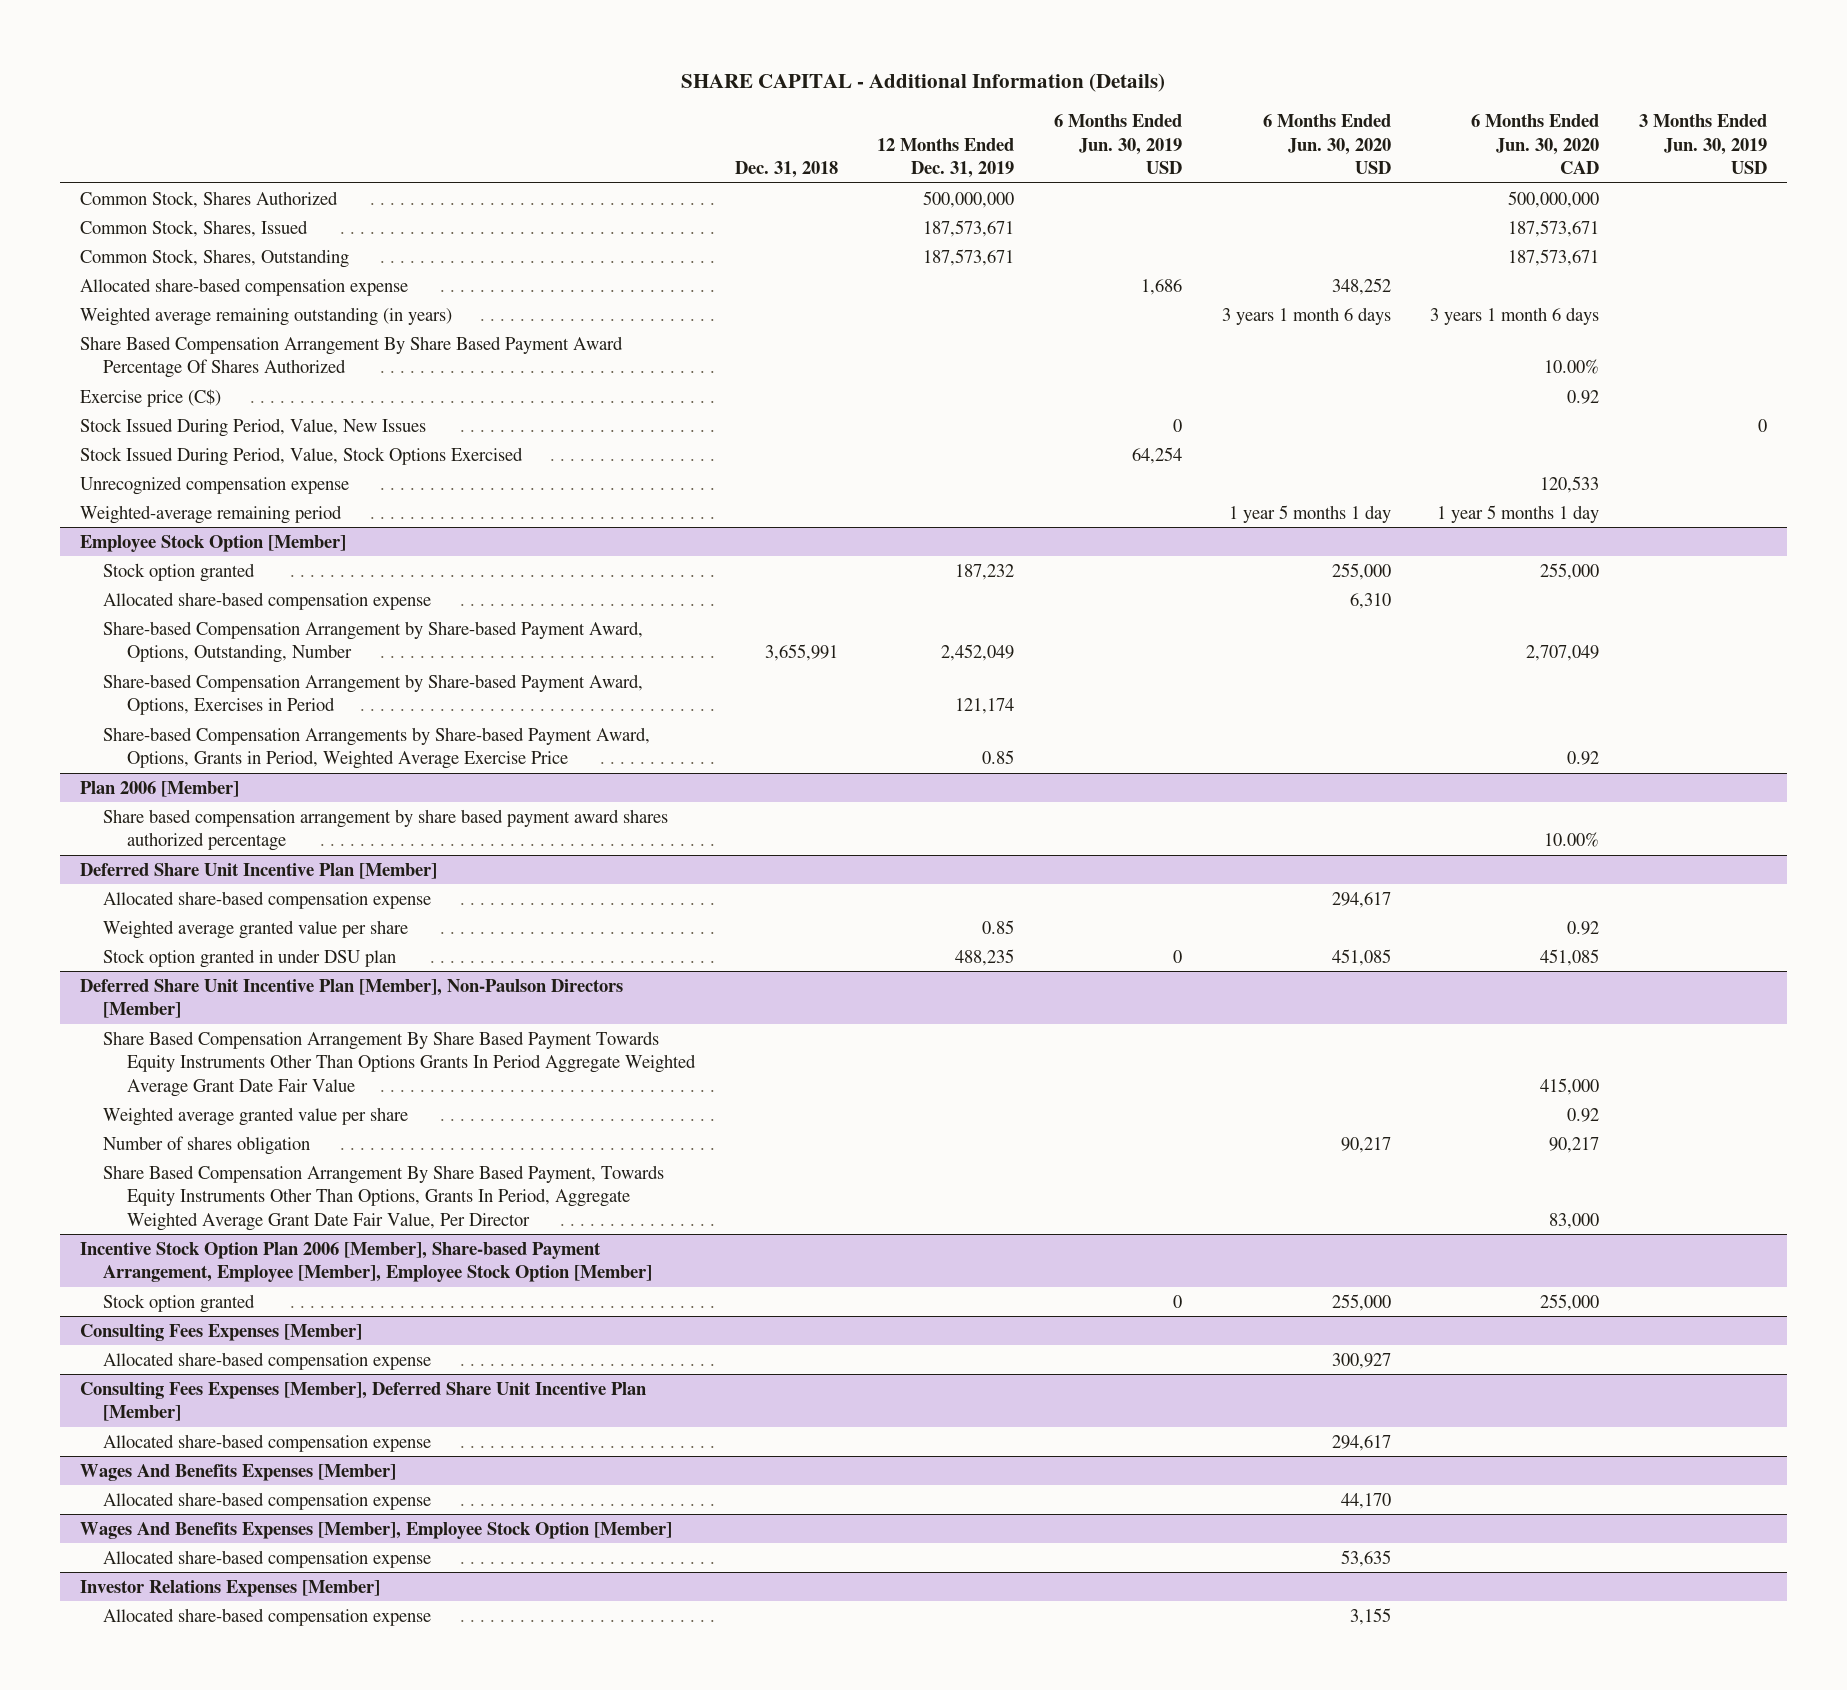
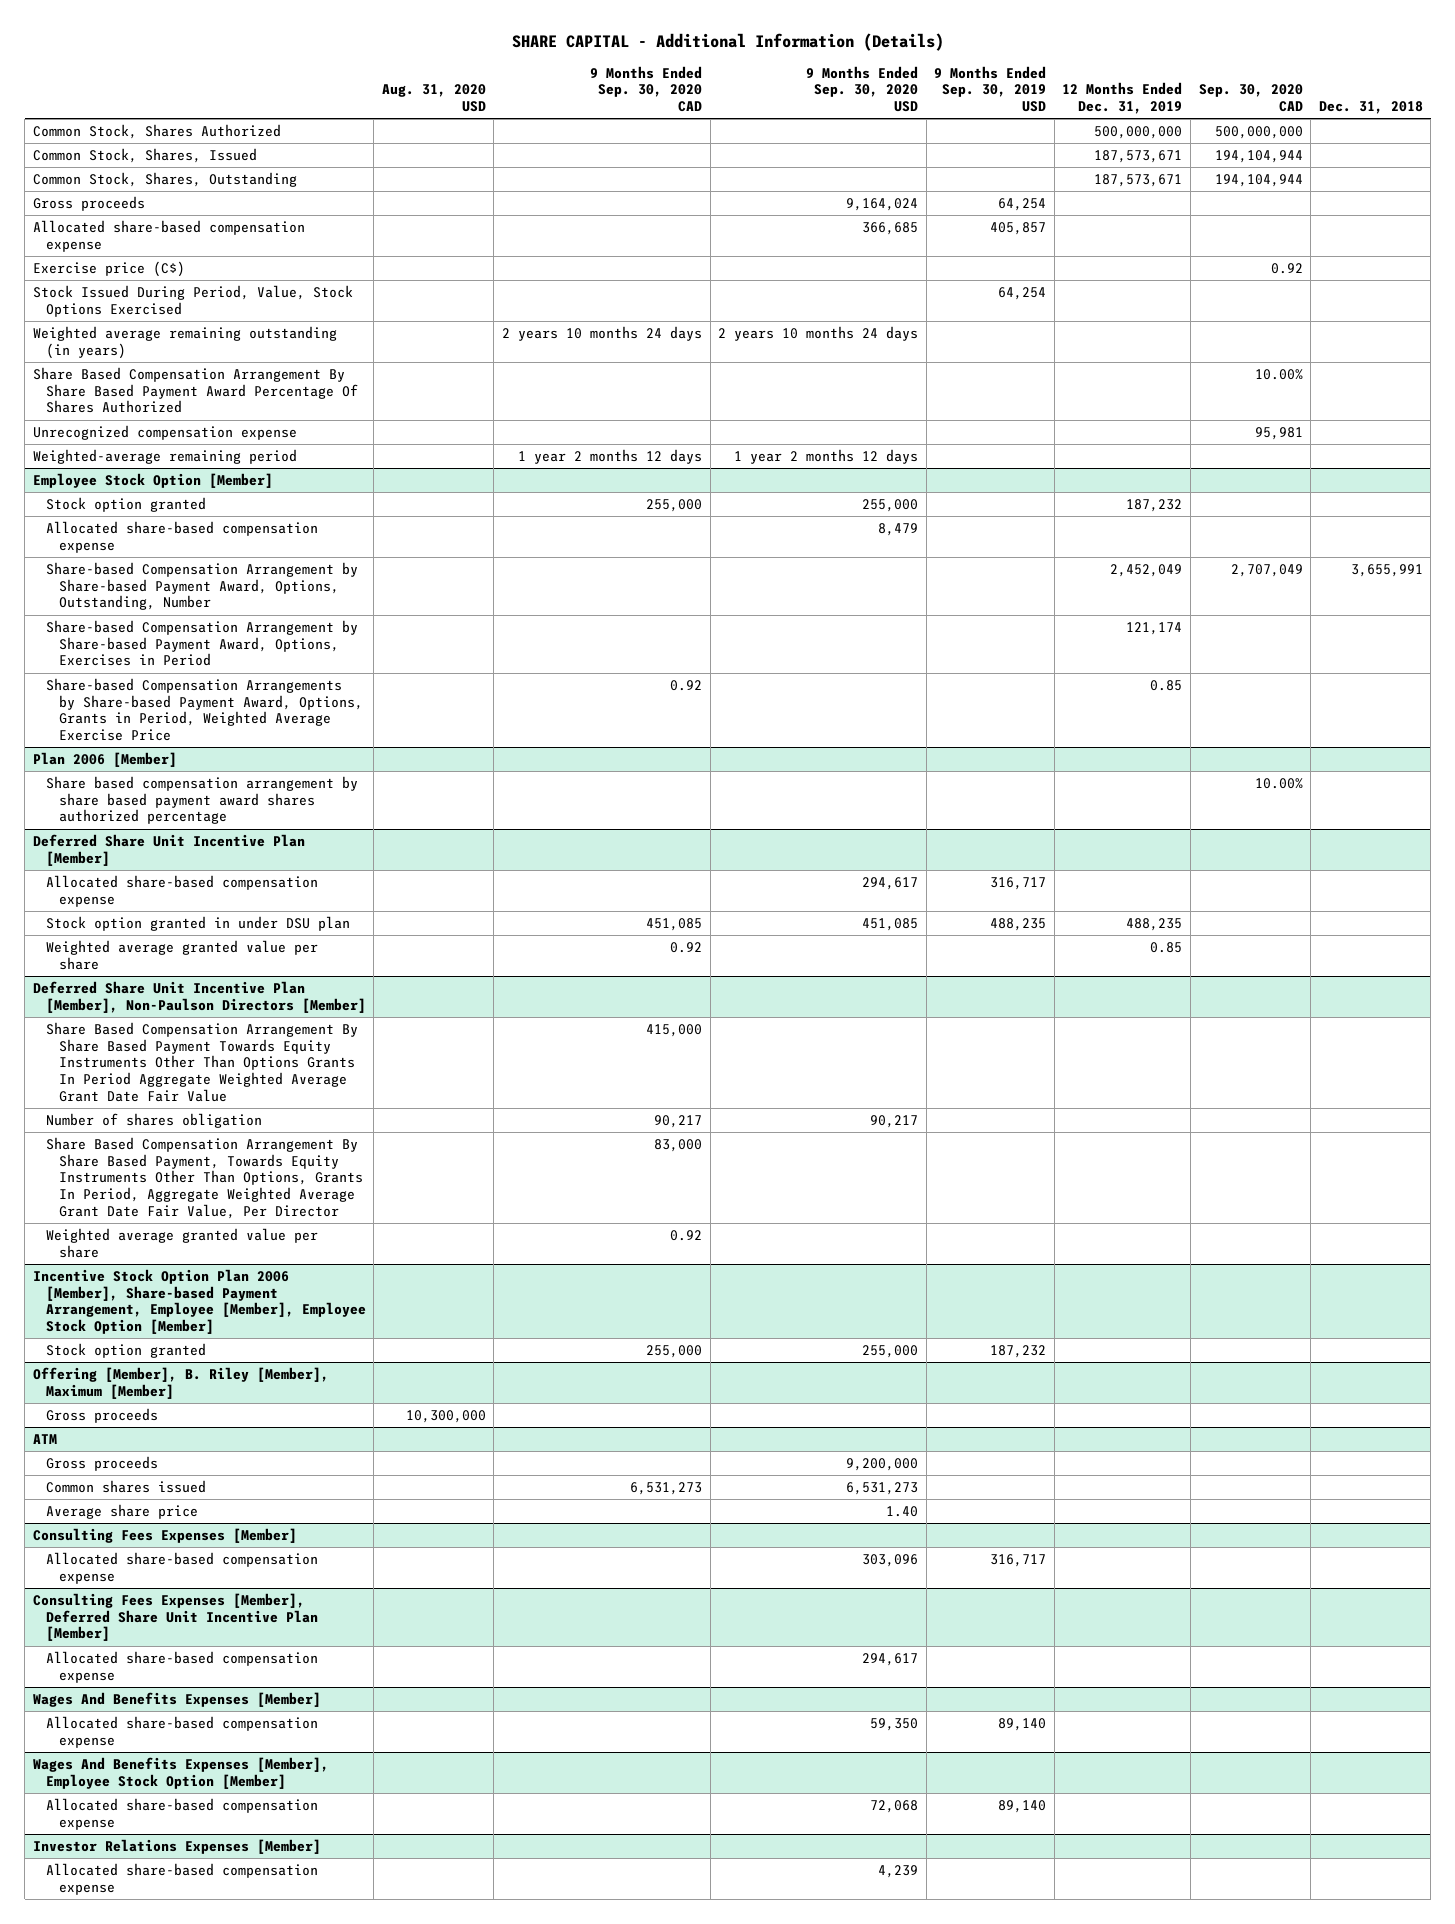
- | Dec. 31, 2018 | 12 Months Ended Dec. 31, 2019 | 6 Months Ended Jun. 30, 2019 USD | 6 Months Ended Jun. 30, 2020 USD | 6 Months Ended Jun. 30, 2020 CAD | 3 Months Ended Jun. 30, 2019 USD
+ | Aug. 31, 2020 USD | 9 Months Ended Sep. 30, 2020 CAD | 9 Months Ended Sep. 30, 2020 USD | 9 Months Ended Sep. 30, 2019 USD | 12 Months Ended Dec. 31, 2019 | Sep. 30, 2020 CAD | Dec. 31, 2018
+ Gross proceeds | | | 9,164,024 | 64,254 | | |
- Stock Issued During Period, Value, New Issues | | | 0 | | | 0
moved down: Weighted average remaining outstanding (in years) | | 2 years 10 months 24 days | 2 years 10 months 24 days | | | |
moved down: Share Based Compensation Arrangement By Share Based Payment Award Percentage Of Shares Authorized | | | | | | 10.00% |
@ Deferred Share Unit Incentive Plan [Member]
moved down: Weighted average granted value per share | | 0.92 | | | 0.85 | |
@ Deferred Share Unit Incentive Plan [Member], Non-Paulson Directors [Member]
moved down: Weighted average granted value per share | | 0.92 | | | | |
+ Offering [Member], B. Riley [Member], Maximum [Member]
+ Gross proceeds | 10,300,000 | | | | | |
+ ATM
+ Gross proceeds | | | 9,200,000 | | | |
+ Common shares issued | | 6,531,273 | 6,531,273 | | | |
+ Average share price | | | 1.40 | | | |

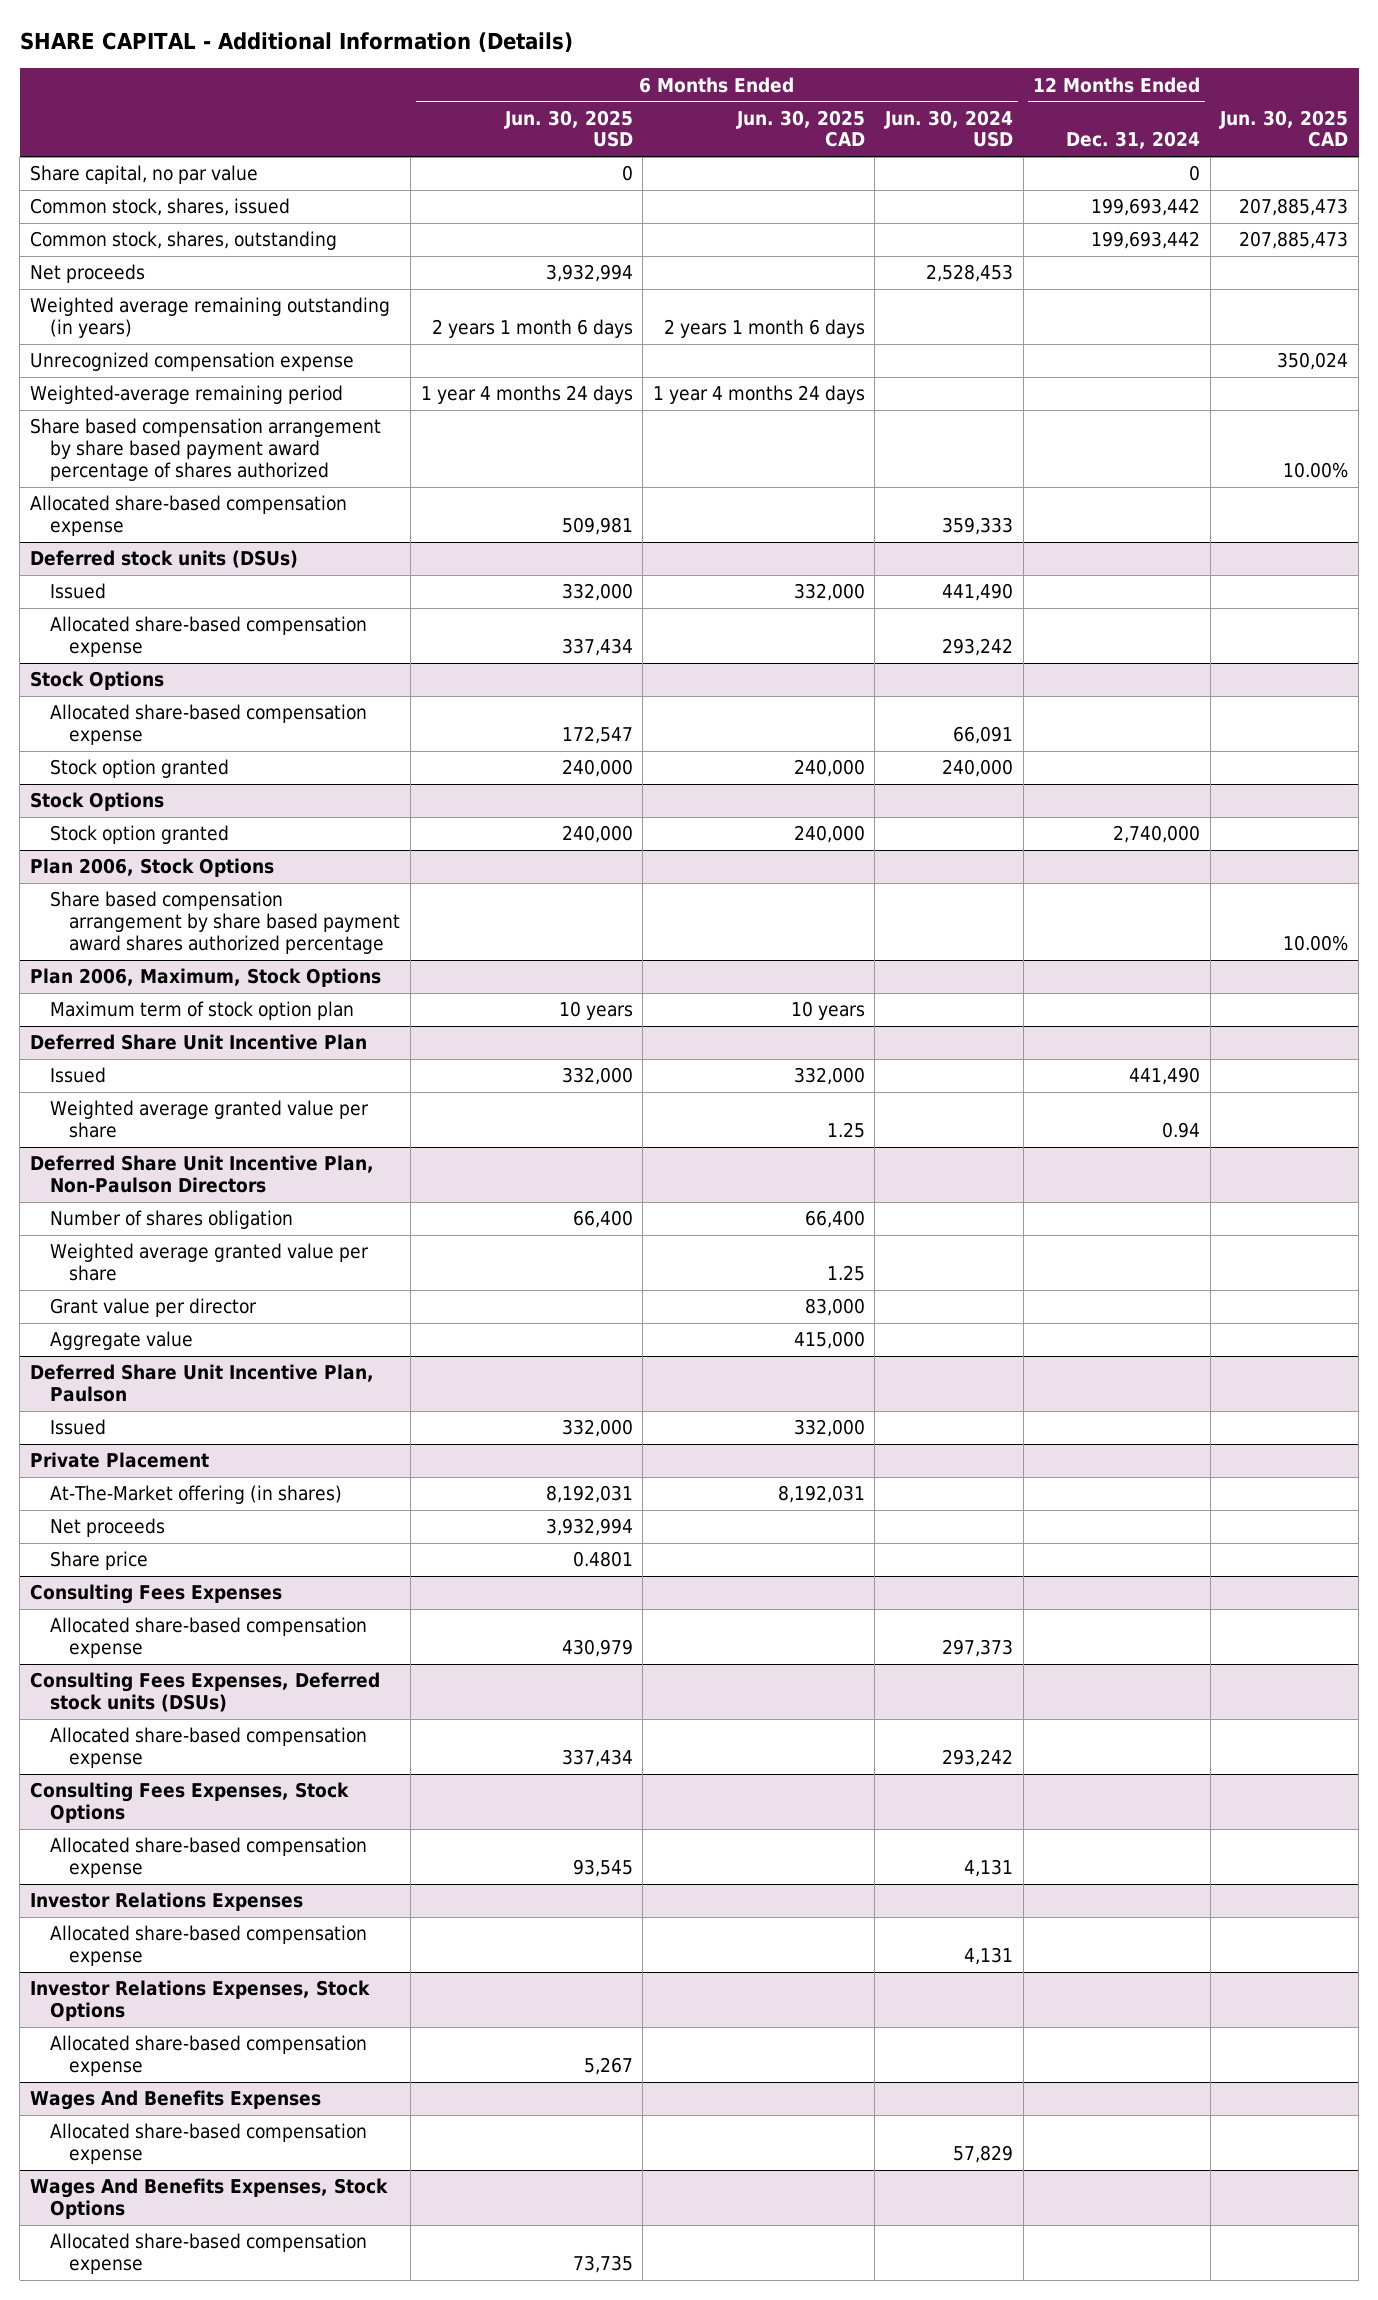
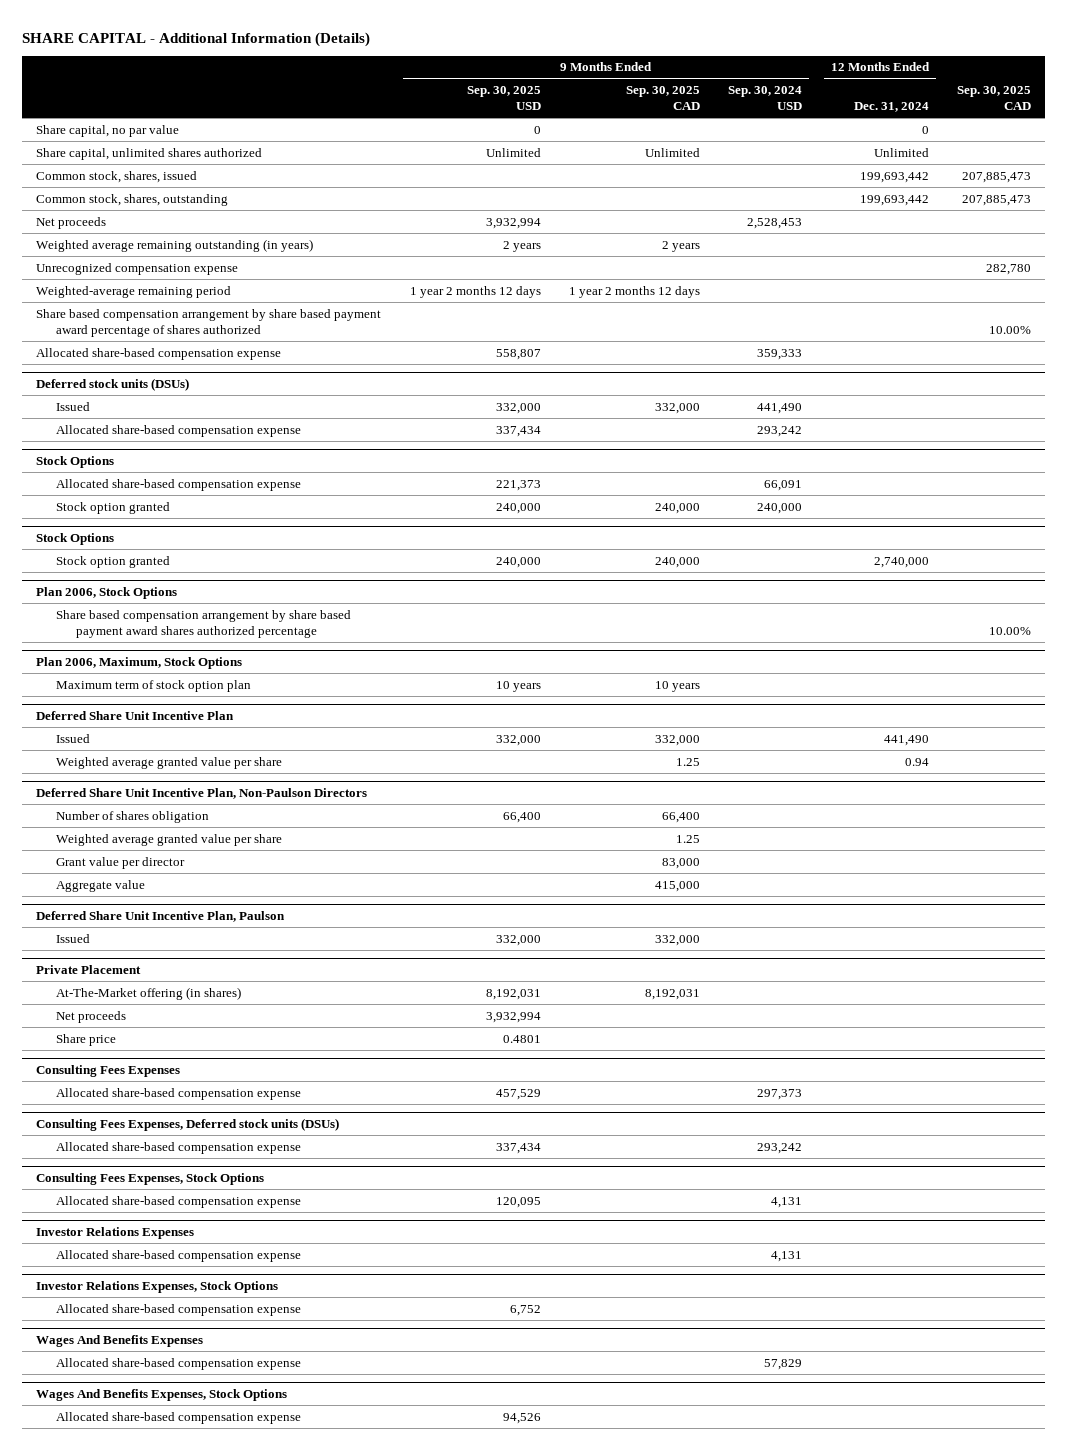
- | 6 Months Ended Jun. 30, 2025 USD | 6 Months Ended Jun. 30, 2025 CAD | 6 Months Ended Jun. 30, 2024 USD | 12 Months Ended Dec. 31, 2024 | Jun. 30, 2025 CAD
+ | 9 Months Ended Sep. 30, 2025 USD | 9 Months Ended Sep. 30, 2025 CAD | 9 Months Ended Sep. 30, 2024 USD | 12 Months Ended Dec. 31, 2024 | Sep. 30, 2025 CAD
+ Share capital, unlimited shares authorized | Unlimited | Unlimited | | Unlimited |

